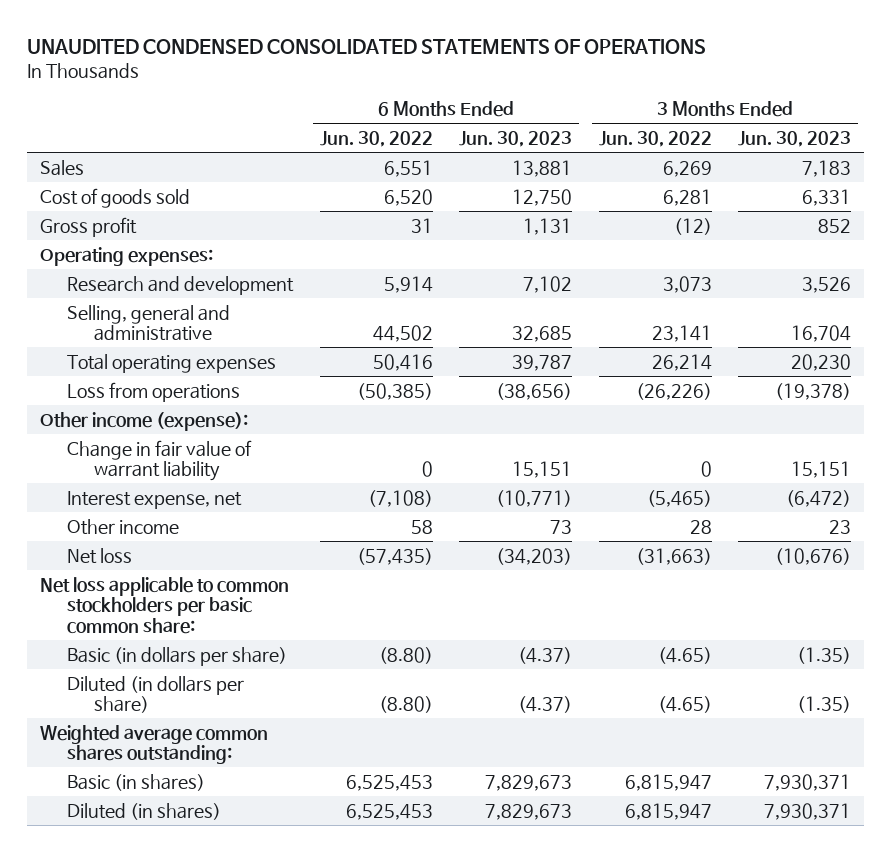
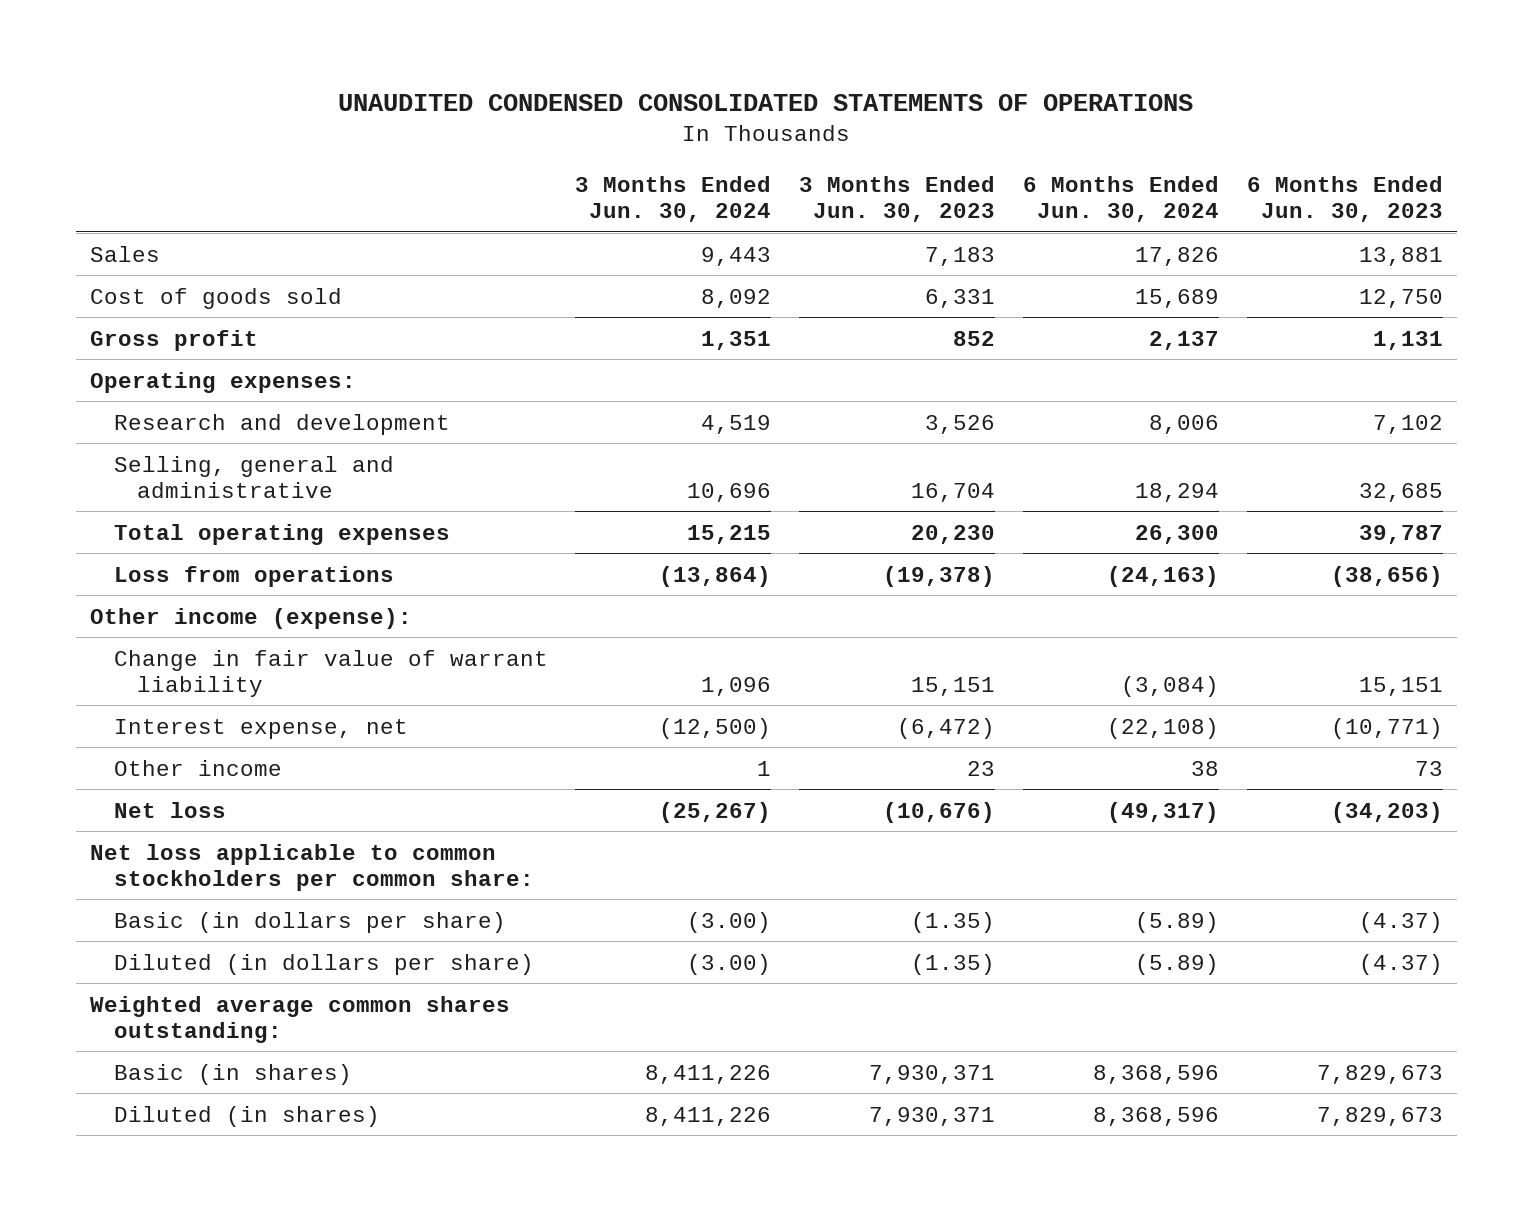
- | 6 Months Ended Jun. 30, 2022 | 6 Months Ended Jun. 30, 2023 | 3 Months Ended Jun. 30, 2022 | 3 Months Ended Jun. 30, 2023
+ | 3 Months Ended Jun. 30, 2024 | 3 Months Ended Jun. 30, 2023 | 6 Months Ended Jun. 30, 2024 | 6 Months Ended Jun. 30, 2023
- Net loss applicable to common stockholders per basic common share:
+ Net loss applicable to common stockholders per common share:

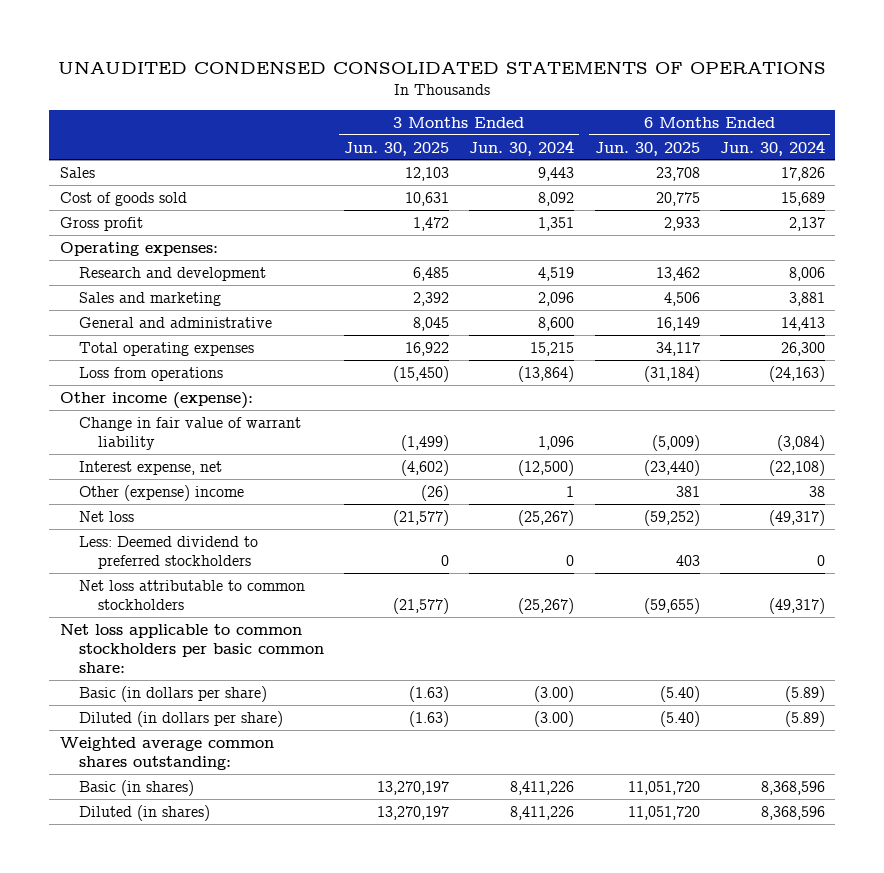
- | 3 Months Ended Jun. 30, 2024 | 3 Months Ended Jun. 30, 2023 | 6 Months Ended Jun. 30, 2024 | 6 Months Ended Jun. 30, 2023
+ | 3 Months Ended Jun. 30, 2025 | 3 Months Ended Jun. 30, 2024 | 6 Months Ended Jun. 30, 2025 | 6 Months Ended Jun. 30, 2024
- Selling, general and administrative | 10,696 | 16,704 | 18,294 | 32,685
+ Sales and marketing | 2,392 | 2,096 | 4,506 | 3,881
+ General and administrative | 8,045 | 8,600 | 16,149 | 14,413
- Other income | 1 | 23 | 38 | 73
+ Other (expense) income | (26) | 1 | 381 | 38
- Net loss applicable to common stockholders per common share:
+ Less: Deemed dividend to preferred stockholders | 0 | 0 | 403 | 0
+ Net loss attributable to common stockholders | (21,577) | (25,267) | (59,655) | (49,317)
+ Net loss applicable to common stockholders per basic common share:

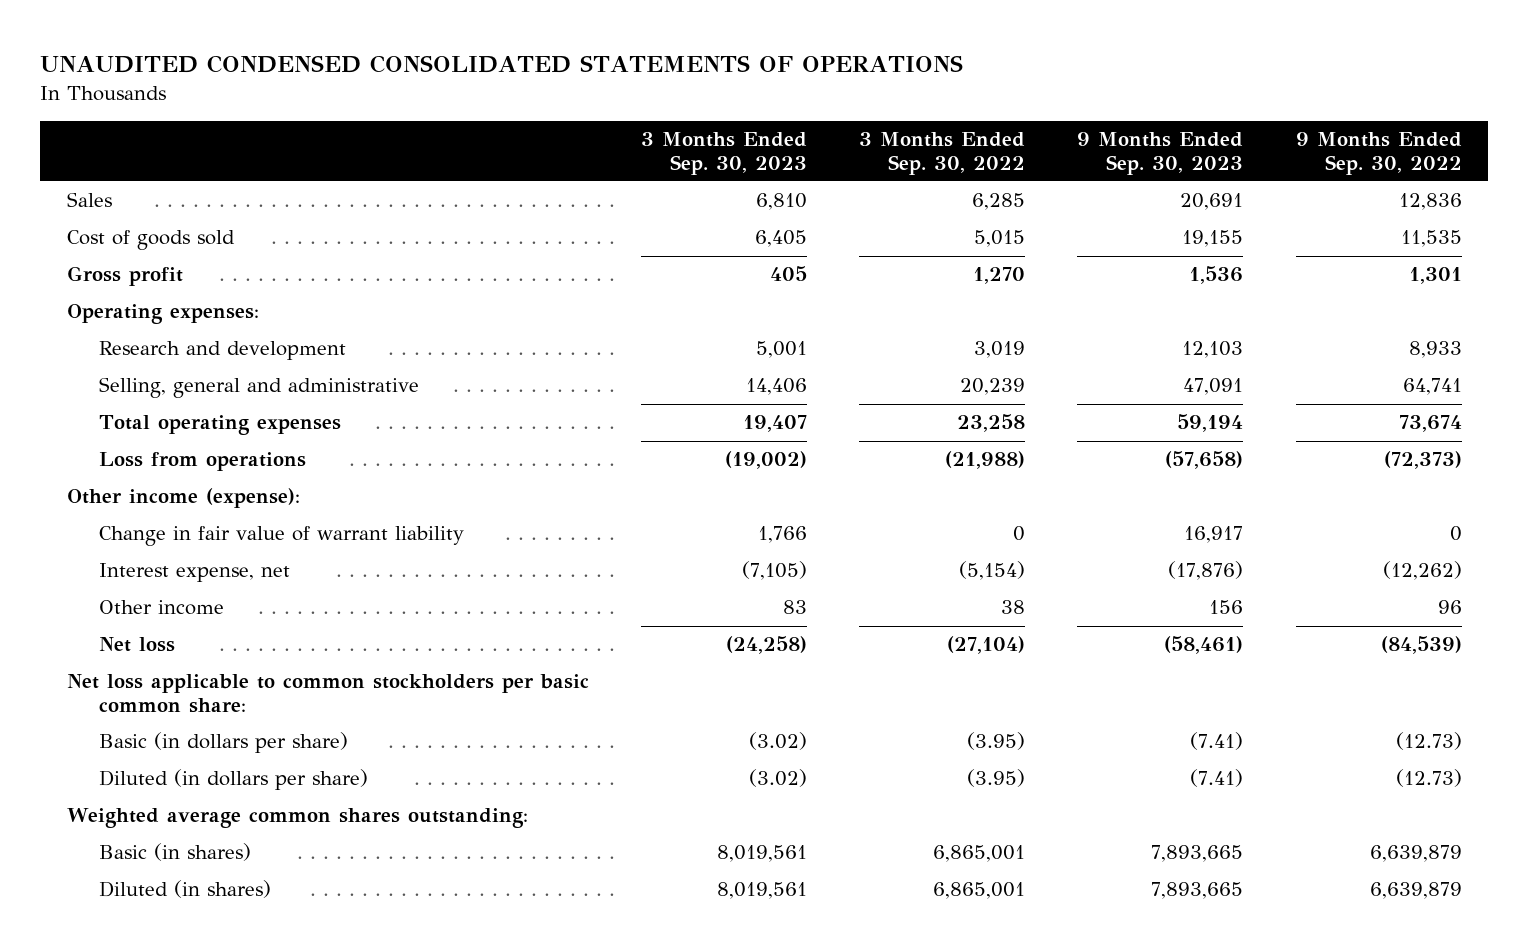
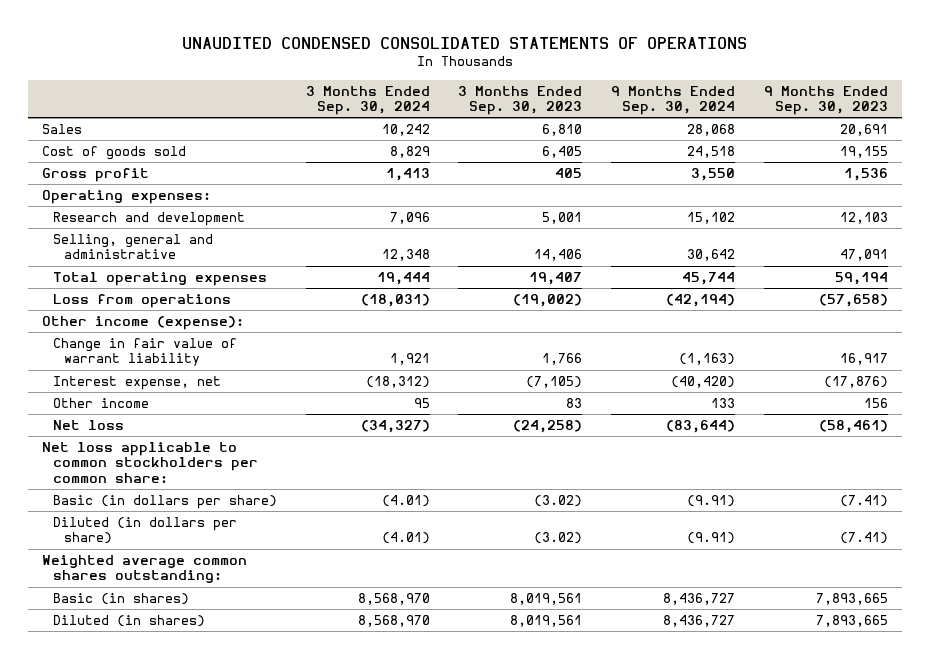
- | 3 Months Ended Sep. 30, 2023 | 3 Months Ended Sep. 30, 2022 | 9 Months Ended Sep. 30, 2023 | 9 Months Ended Sep. 30, 2022
+ | 3 Months Ended Sep. 30, 2024 | 3 Months Ended Sep. 30, 2023 | 9 Months Ended Sep. 30, 2024 | 9 Months Ended Sep. 30, 2023
- Net loss applicable to common stockholders per basic common share:
+ Net loss applicable to common stockholders per common share:

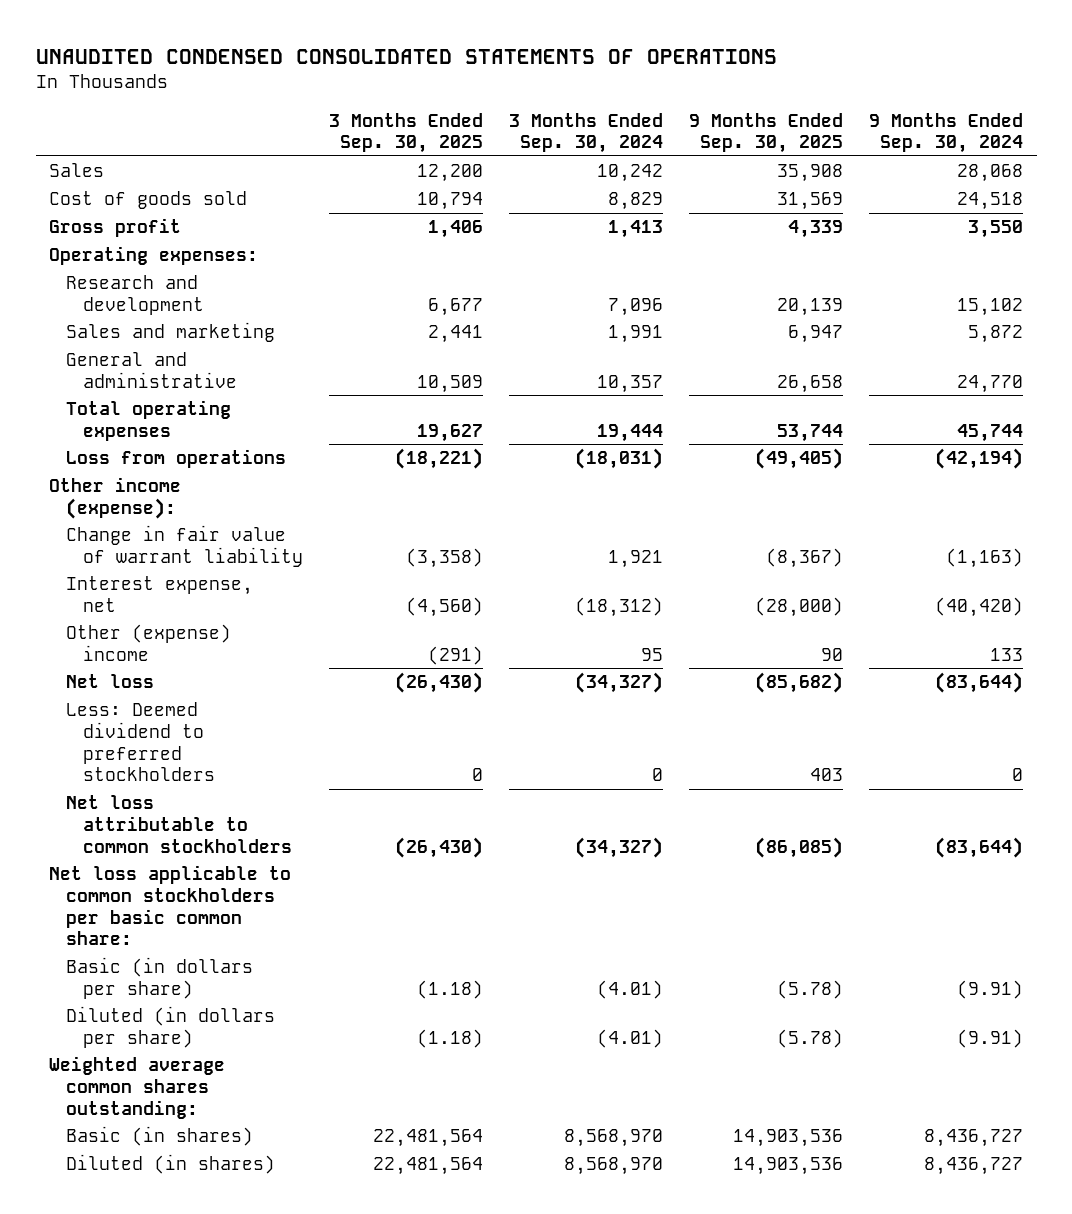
- | 3 Months Ended Sep. 30, 2024 | 3 Months Ended Sep. 30, 2023 | 9 Months Ended Sep. 30, 2024 | 9 Months Ended Sep. 30, 2023
+ | 3 Months Ended Sep. 30, 2025 | 3 Months Ended Sep. 30, 2024 | 9 Months Ended Sep. 30, 2025 | 9 Months Ended Sep. 30, 2024
- Selling, general and administrative | 12,348 | 14,406 | 30,642 | 47,091
+ Sales and marketing | 2,441 | 1,991 | 6,947 | 5,872
+ General and administrative | 10,509 | 10,357 | 26,658 | 24,770
- Other income | 95 | 83 | 133 | 156
+ Other (expense) income | (291) | 95 | 90 | 133
- Net loss applicable to common stockholders per common share:
+ Less: Deemed dividend to preferred stockholders | 0 | 0 | 403 | 0
+ Net loss attributable to common stockholders | (26,430) | (34,327) | (86,085) | (83,644)
+ Net loss applicable to common stockholders per basic common share:

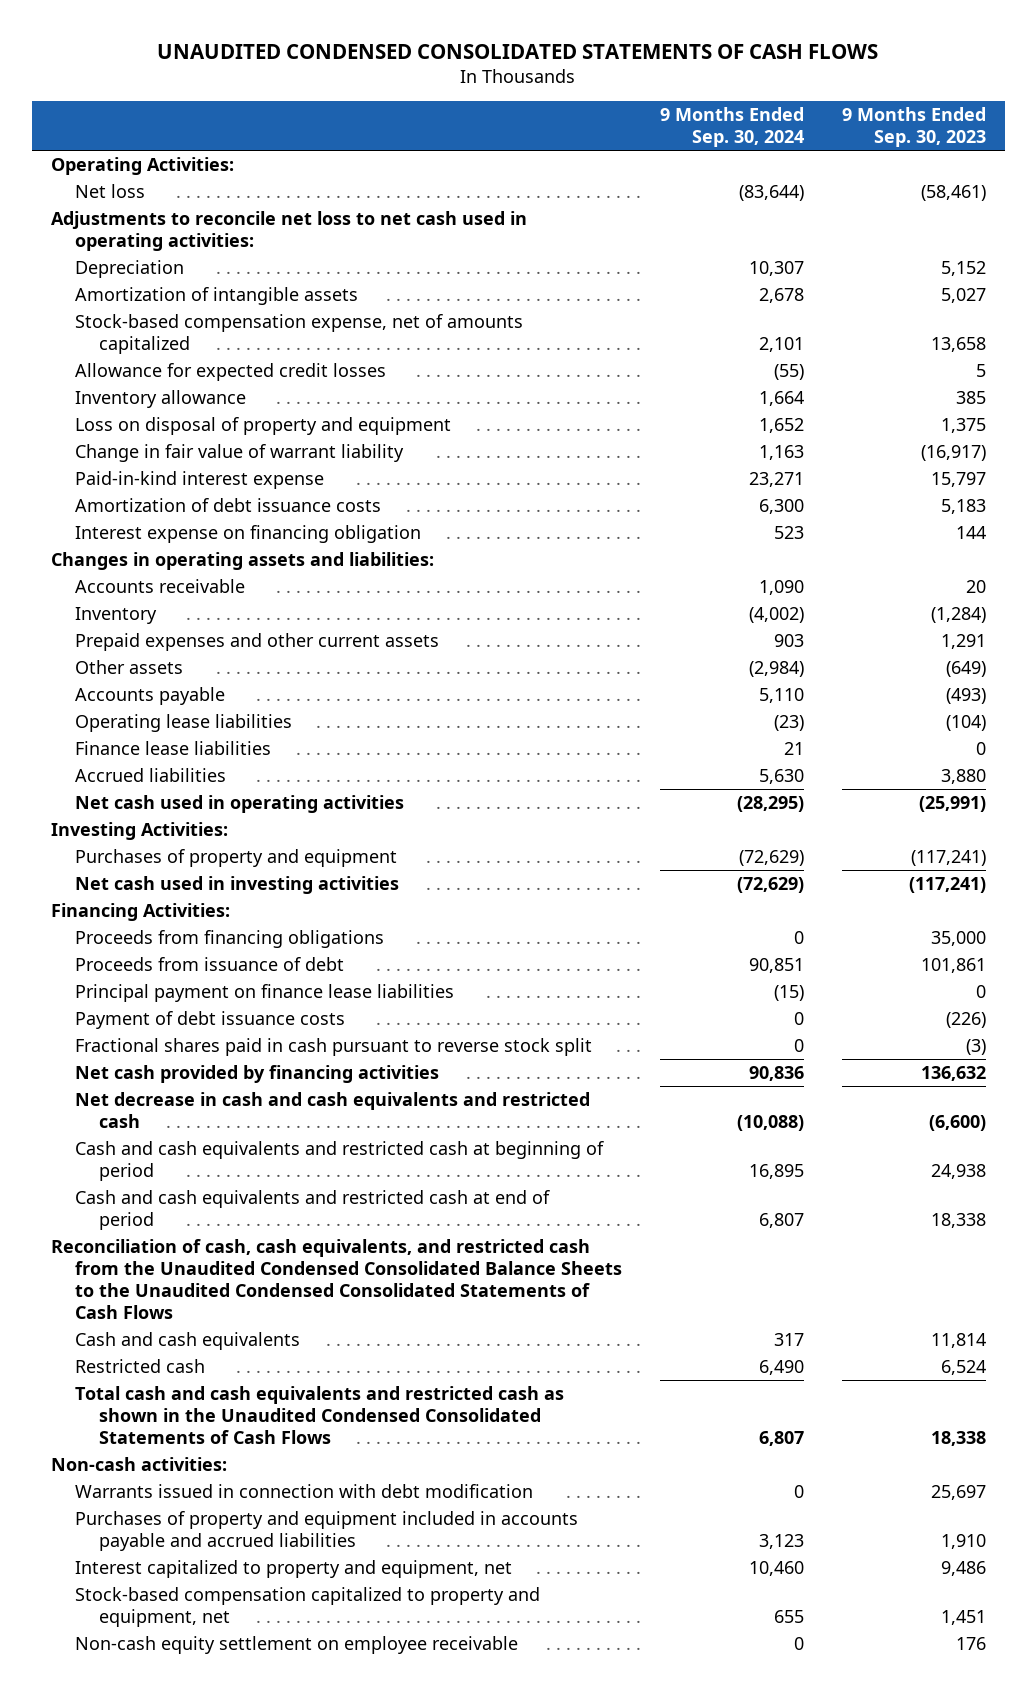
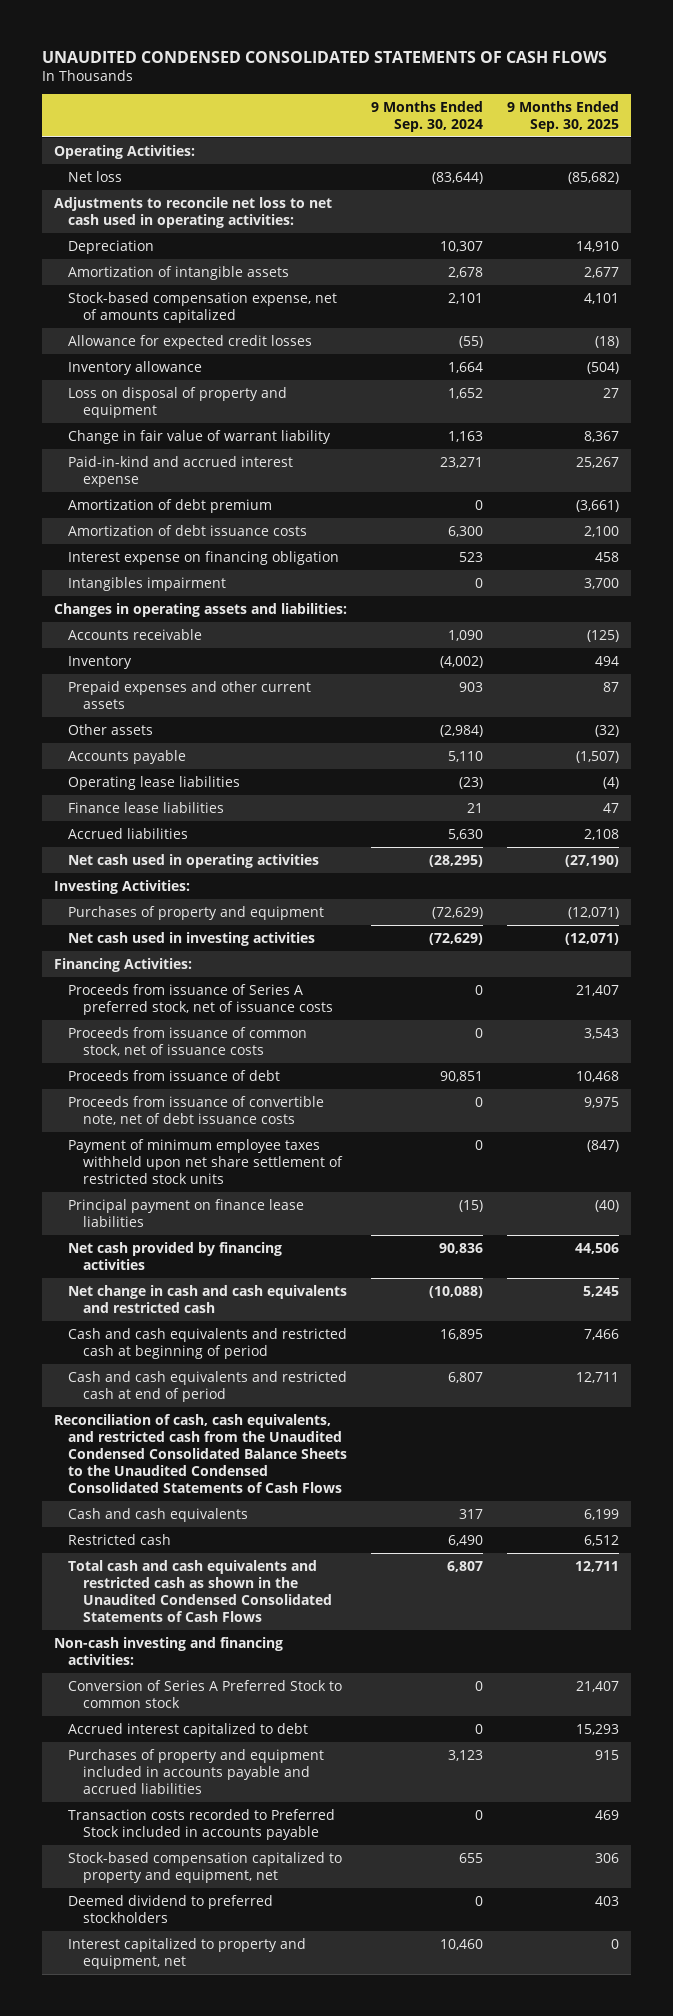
- | 9 Months Ended Sep. 30, 2024 | 9 Months Ended Sep. 30, 2023
+ | 9 Months Ended Sep. 30, 2024 | 9 Months Ended Sep. 30, 2025
- Paid-in-kind interest expense | 23,271 | 15,797
+ Paid-in-kind and accrued interest expense | 23,271 | 25,267
+ Amortization of debt premium | 0 | (3,661)
+ Intangibles impairment | 0 | 3,700
- Proceeds from financing obligations | 0 | 35,000
+ Proceeds from issuance of Series A preferred stock, net of issuance costs | 0 | 21,407
+ Proceeds from issuance of common stock, net of issuance costs | 0 | 3,543
+ Proceeds from issuance of convertible note, net of debt issuance costs | 0 | 9,975
+ Payment of minimum employee taxes withheld upon net share settlement of restricted stock units | 0 | (847)
- Payment of debt issuance costs | 0 | (226)
- Fractional shares paid in cash pursuant to reverse stock split | 0 | (3)
- Net decrease in cash and cash equivalents and restricted cash | (10,088) | (6,600)
+ Net change in cash and cash equivalents and restricted cash | (10,088) | 5,245
- Non-cash activities:
- Warrants issued in connection with debt modification | 0 | 25,697
+ Non-cash investing and financing activities:
+ Conversion of Series A Preferred Stock to common stock | 0 | 21,407
+ Accrued interest capitalized to debt | 0 | 15,293
+ Transaction costs recorded to Preferred Stock included in accounts payable | 0 | 469
- Non-cash equity settlement on employee receivable | 0 | 176
+ Deemed dividend to preferred stockholders | 0 | 403
moved down: Interest capitalized to property and equipment, net | 10,460 | 0

